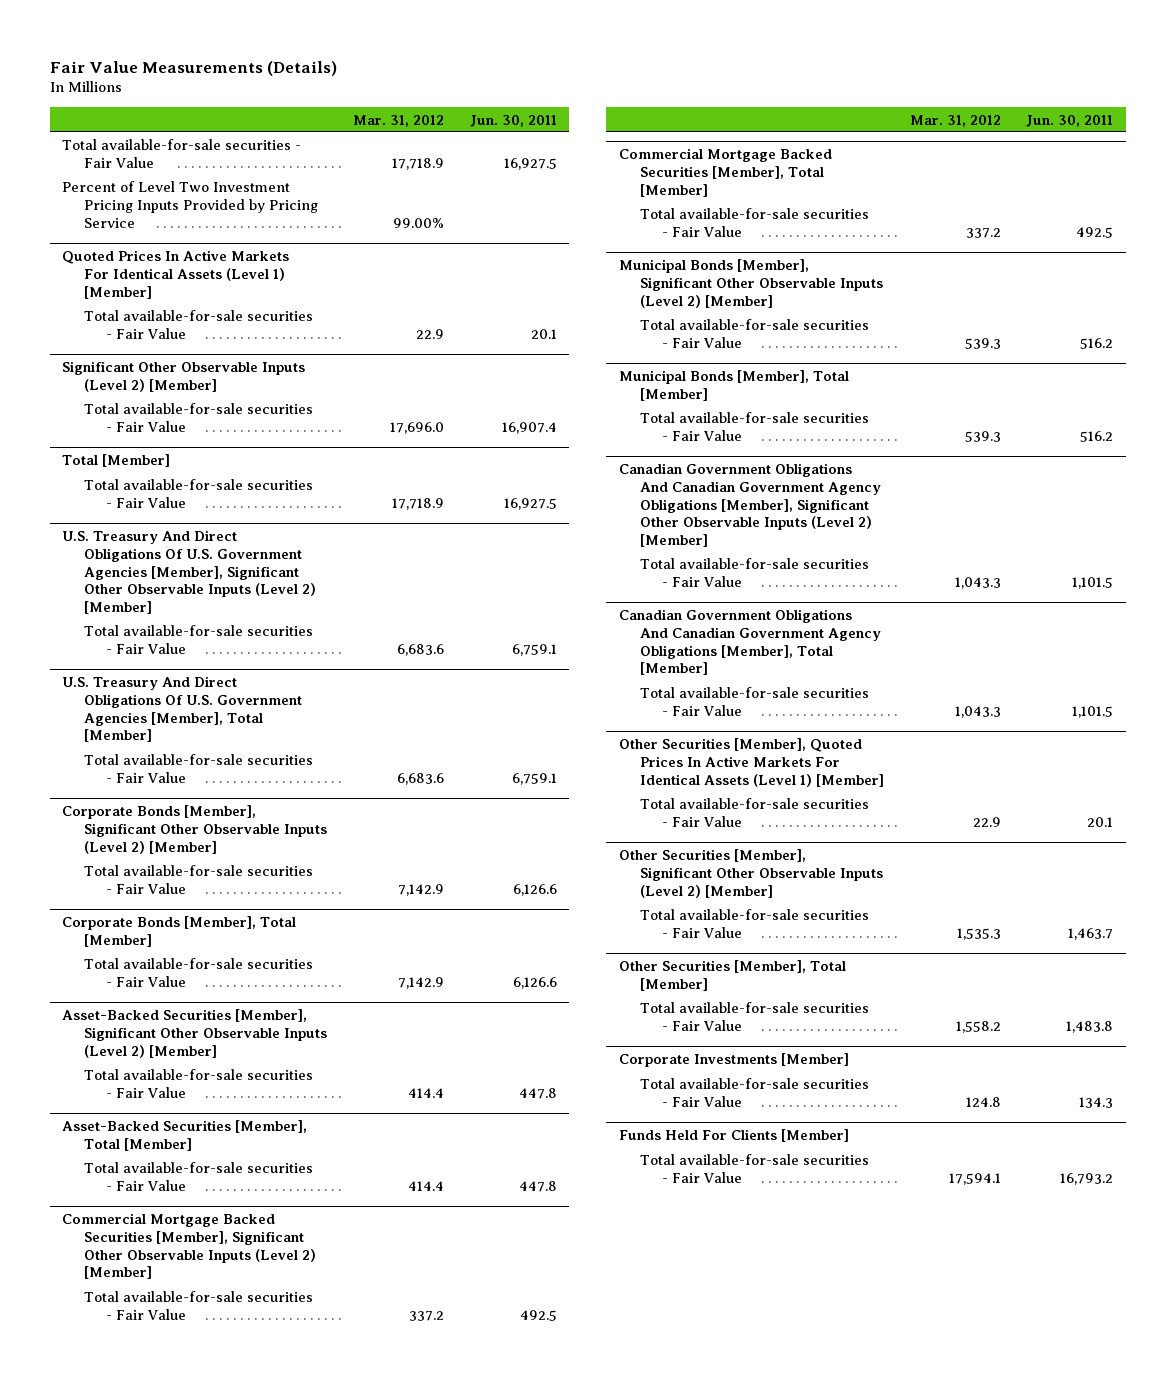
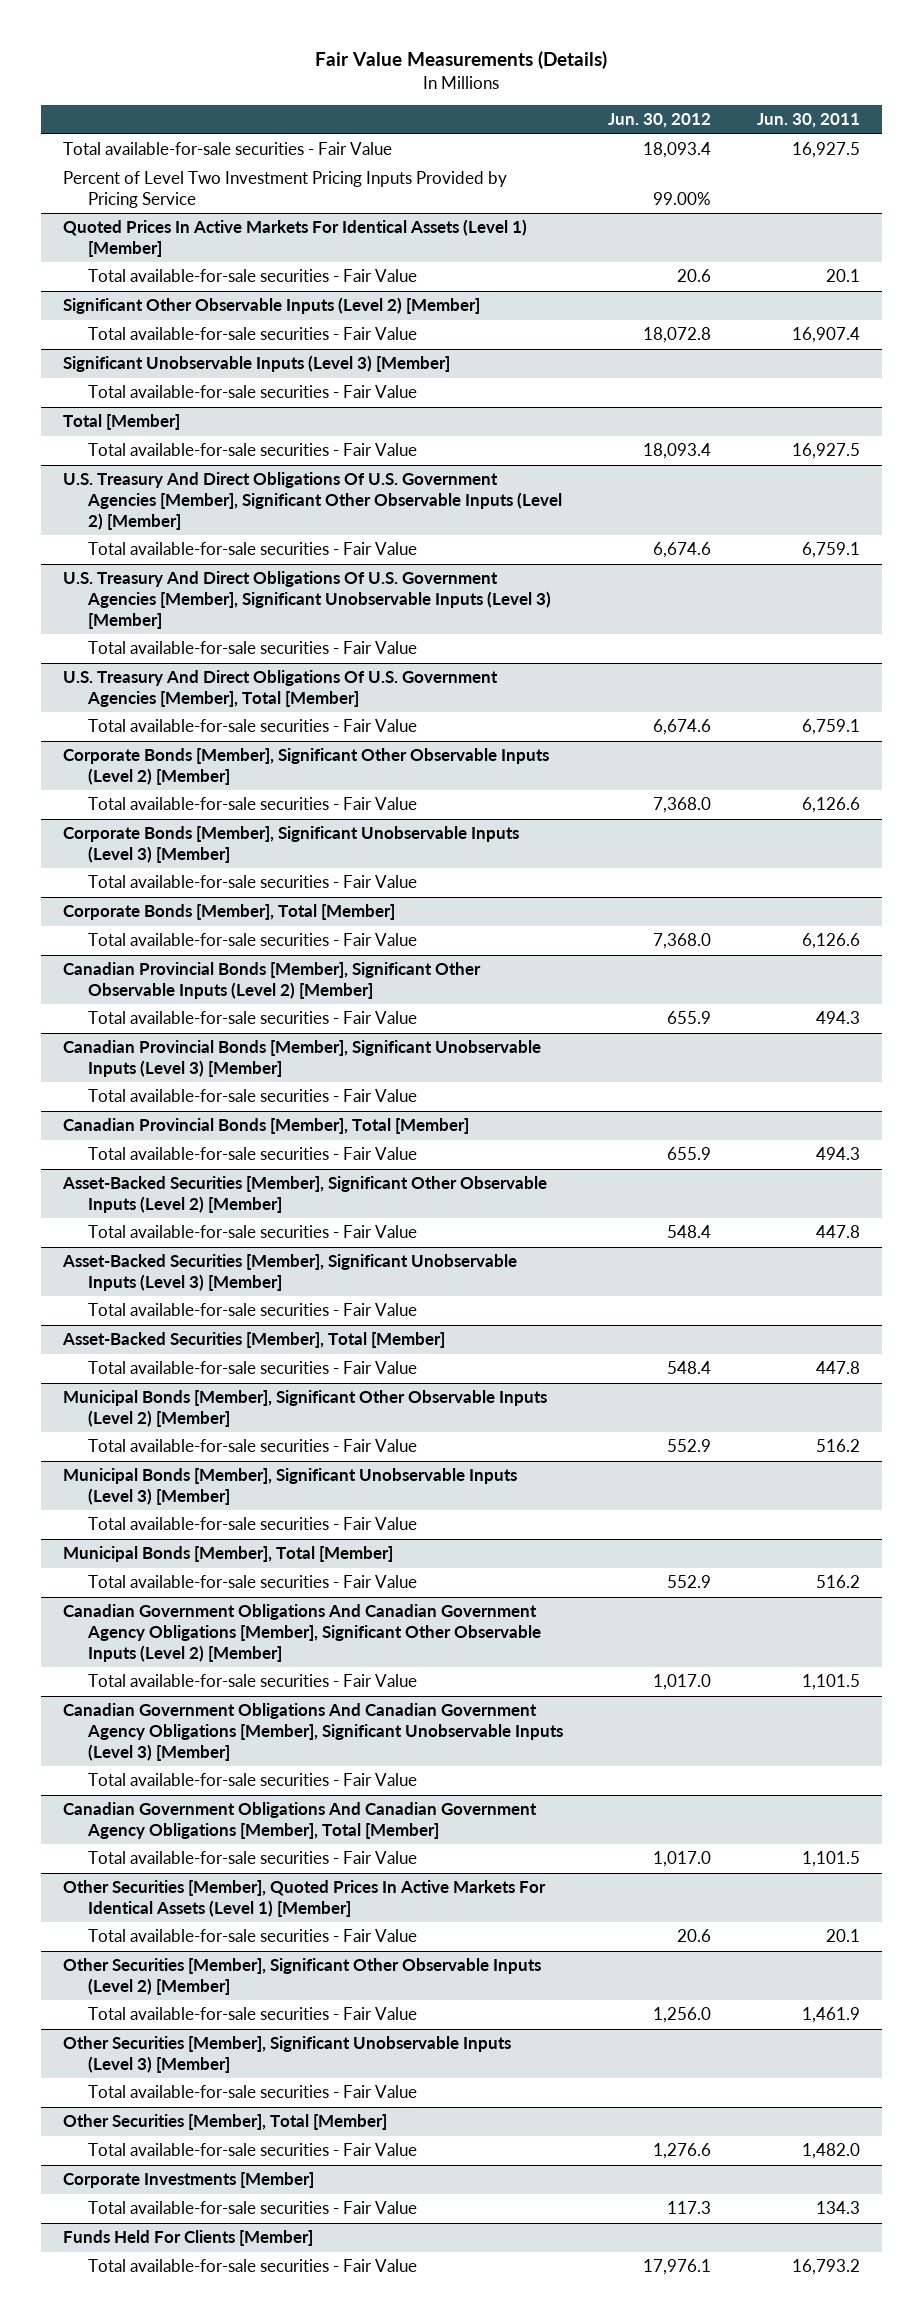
- | Mar. 31, 2012 | Jun. 30, 2011
+ | Jun. 30, 2012 | Jun. 30, 2011
+ Significant Unobservable Inputs (Level 3) [Member]
+ Total available-for-sale securities - Fair Value
+ U.S. Treasury And Direct Obligations Of U.S. Government Agencies [Member], Significant Unobservable Inputs (Level 3) [Member]
+ Total available-for-sale securities - Fair Value
+ Corporate Bonds [Member], Significant Unobservable Inputs (Level 3) [Member]
+ Total available-for-sale securities - Fair Value
+ Canadian Provincial Bonds [Member], Significant Other Observable Inputs (Level 2) [Member]
+ Total available-for-sale securities - Fair Value | 655.9 | 494.3
+ Canadian Provincial Bonds [Member], Significant Unobservable Inputs (Level 3) [Member]
+ Total available-for-sale securities - Fair Value
+ Canadian Provincial Bonds [Member], Total [Member]
+ Total available-for-sale securities - Fair Value | 655.9 | 494.3
+ Asset-Backed Securities [Member], Significant Unobservable Inputs (Level 3) [Member]
+ Total available-for-sale securities - Fair Value
- Commercial Mortgage Backed Securities [Member], Significant Other Observable Inputs (Level 2) [Member]
- Total available-for-sale securities - Fair Value | 337.2 | 492.5
- Commercial Mortgage Backed Securities [Member], Total [Member]
- Total available-for-sale securities - Fair Value | 337.2 | 492.5
+ Municipal Bonds [Member], Significant Unobservable Inputs (Level 3) [Member]
+ Total available-for-sale securities - Fair Value
+ Canadian Government Obligations And Canadian Government Agency Obligations [Member], Significant Unobservable Inputs (Level 3) [Member]
+ Total available-for-sale securities - Fair Value
@ Other Securities [Member], Significant Other Observable Inputs (Level 2) [Member]
- Total available-for-sale securities - Fair Value | 1,535.3 | 1,463.7
+ Total available-for-sale securities - Fair Value | 1,256.0 | 1,461.9
+ Other Securities [Member], Significant Unobservable Inputs (Level 3) [Member]
+ Total available-for-sale securities - Fair Value
@ Other Securities [Member], Total [Member]
- Total available-for-sale securities - Fair Value | 1,558.2 | 1,483.8
+ Total available-for-sale securities - Fair Value | 1,276.6 | 1,482.0

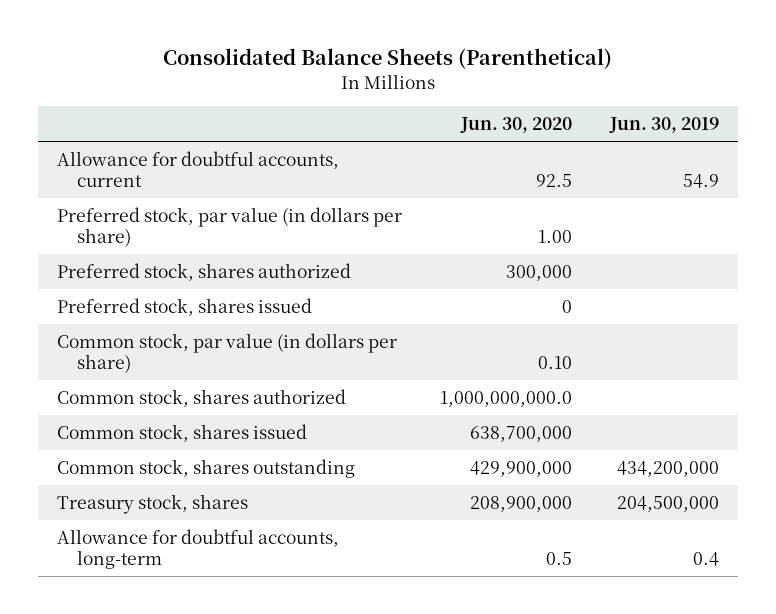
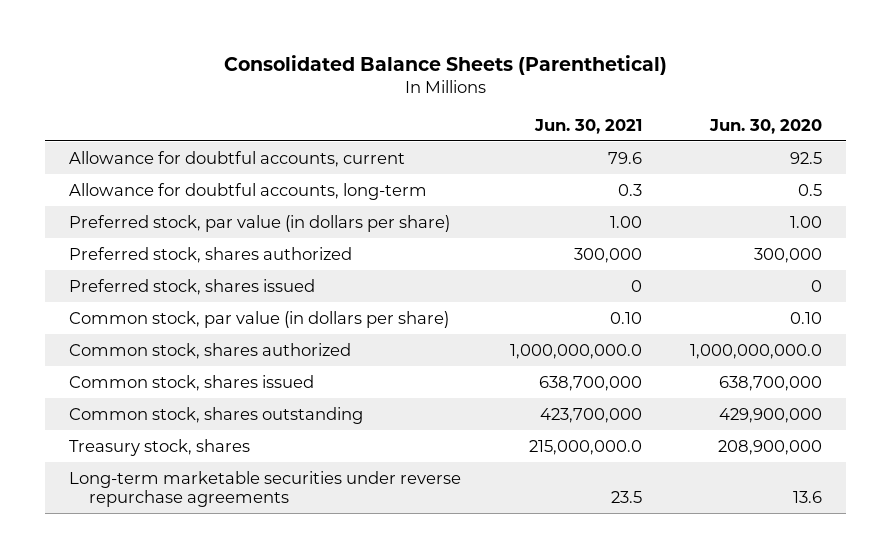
- | Jun. 30, 2020 | Jun. 30, 2019
+ | Jun. 30, 2021 | Jun. 30, 2020
moved up: Allowance for doubtful accounts, long-term | 0.3 | 0.5
+ Long-term marketable securities under reverse repurchase agreements | 23.5 | 13.6

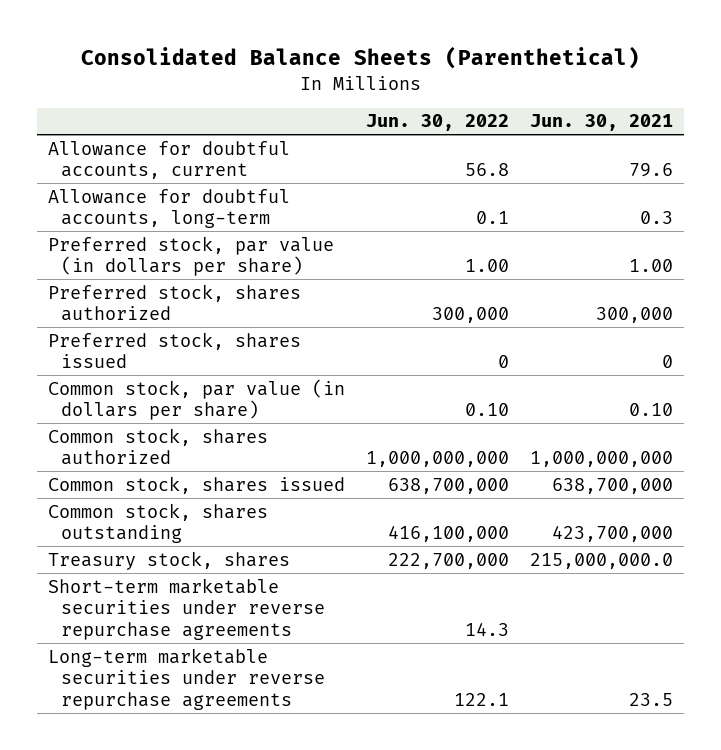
- | Jun. 30, 2021 | Jun. 30, 2020
+ | Jun. 30, 2022 | Jun. 30, 2021
- Common stock, shares authorized | 1,000,000,000.0 | 1,000,000,000.0
+ Common stock, shares authorized | 1,000,000,000 | 1,000,000,000
+ Short-term marketable securities under reverse repurchase agreements | 14.3 |

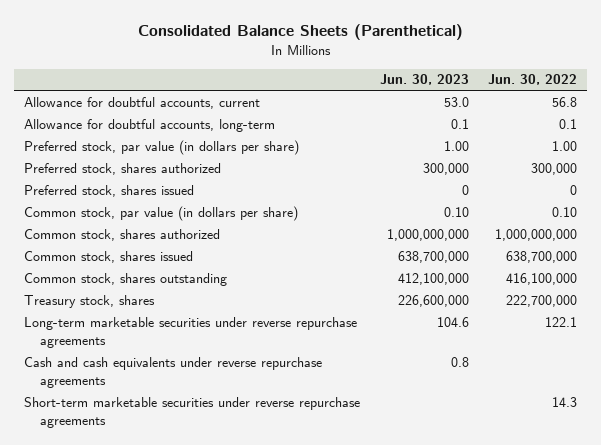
- | Jun. 30, 2022 | Jun. 30, 2021
+ | Jun. 30, 2023 | Jun. 30, 2022
+ Cash and cash equivalents under reverse repurchase agreements | 0.8 |
moved down: Short-term marketable securities under reverse repurchase agreements | | 14.3

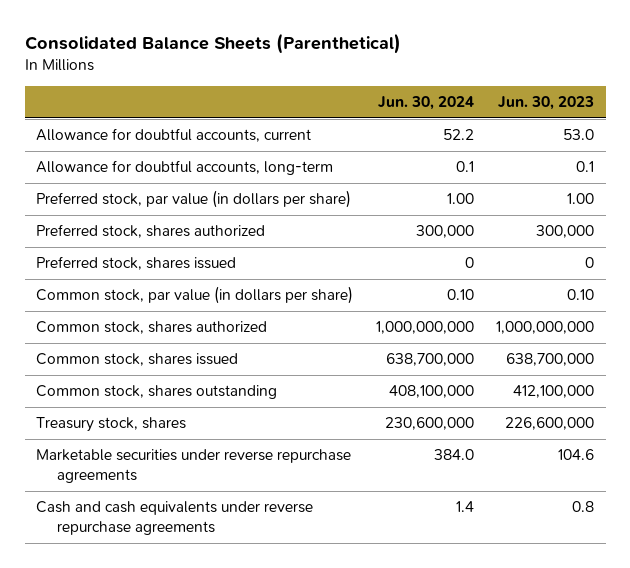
- | Jun. 30, 2023 | Jun. 30, 2022
+ | Jun. 30, 2024 | Jun. 30, 2023
- Long-term marketable securities under reverse repurchase agreements | 104.6 | 122.1
+ Marketable securities under reverse repurchase agreements | 384.0 | 104.6
- Short-term marketable securities under reverse repurchase agreements | | 14.3

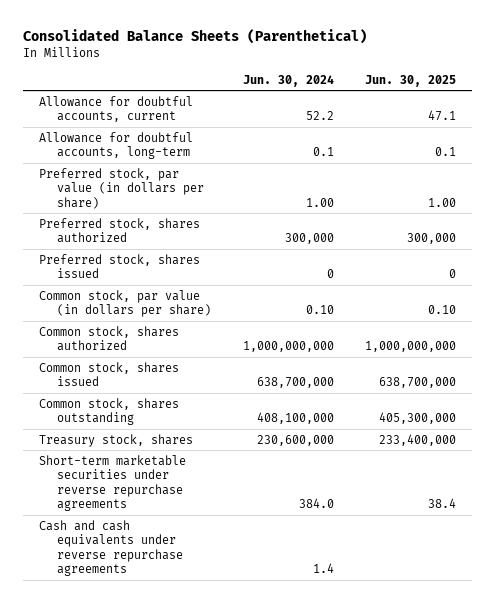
- | Jun. 30, 2024 | Jun. 30, 2023
+ | Jun. 30, 2024 | Jun. 30, 2025
- Marketable securities under reverse repurchase agreements | 384.0 | 104.6
+ Short-term marketable securities under reverse repurchase agreements | 384.0 | 38.4

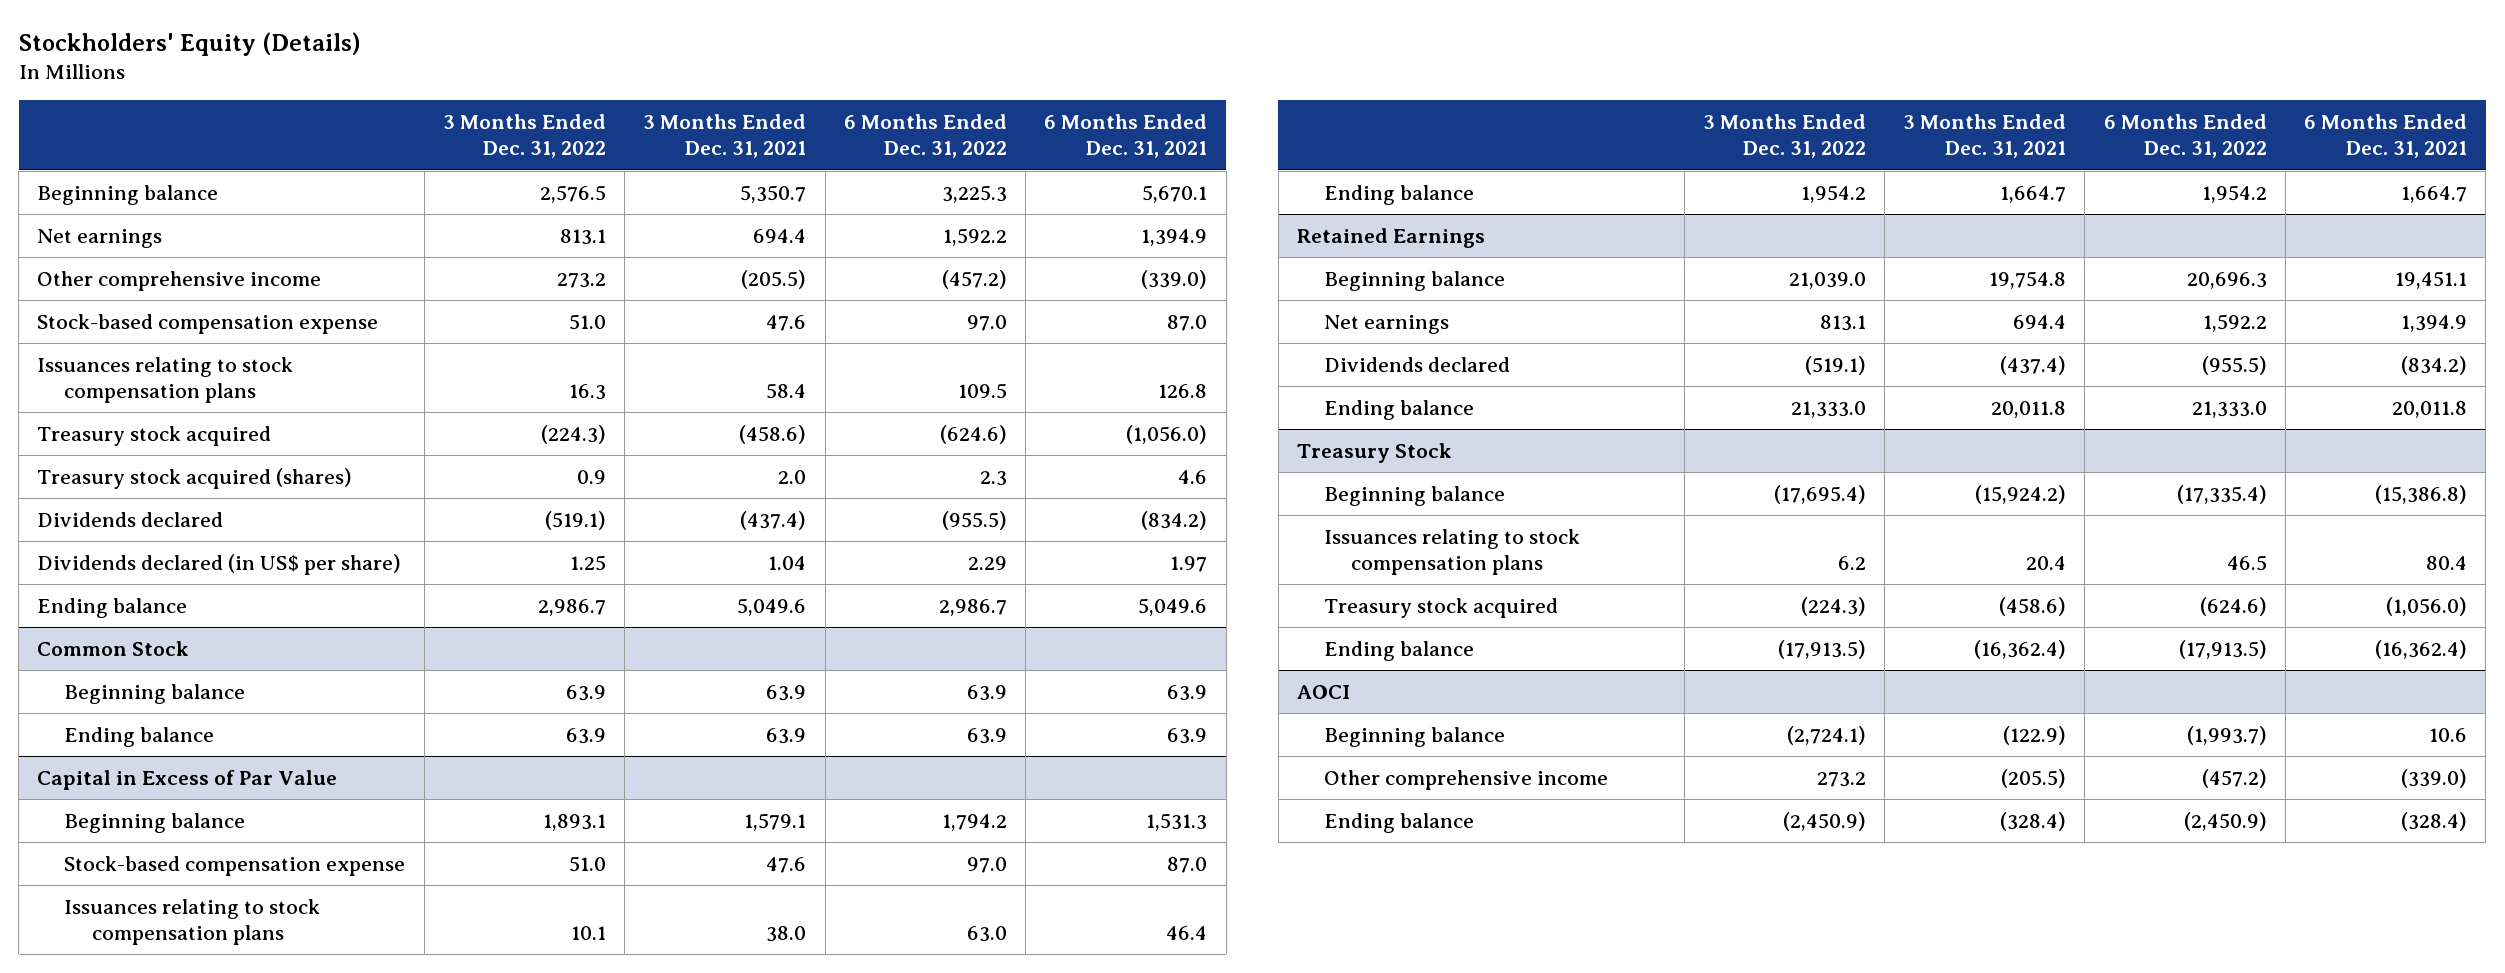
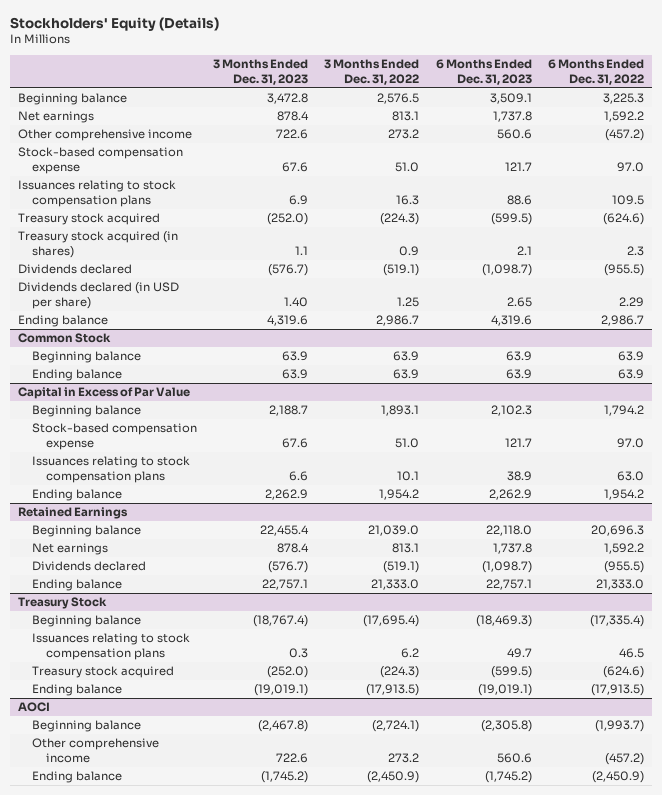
- | 3 Months Ended Dec. 31, 2022 | 3 Months Ended Dec. 31, 2021 | 6 Months Ended Dec. 31, 2022 | 6 Months Ended Dec. 31, 2021
+ | 3 Months Ended Dec. 31, 2023 | 3 Months Ended Dec. 31, 2022 | 6 Months Ended Dec. 31, 2023 | 6 Months Ended Dec. 31, 2022
- Treasury stock acquired (shares) | 0.9 | 2.0 | 2.3 | 4.6
+ Treasury stock acquired (in shares) | 1.1 | 0.9 | 2.1 | 2.3
- Dividends declared (in US$ per share) | 1.25 | 1.04 | 2.29 | 1.97
+ Dividends declared (in USD per share) | 1.40 | 1.25 | 2.65 | 2.29

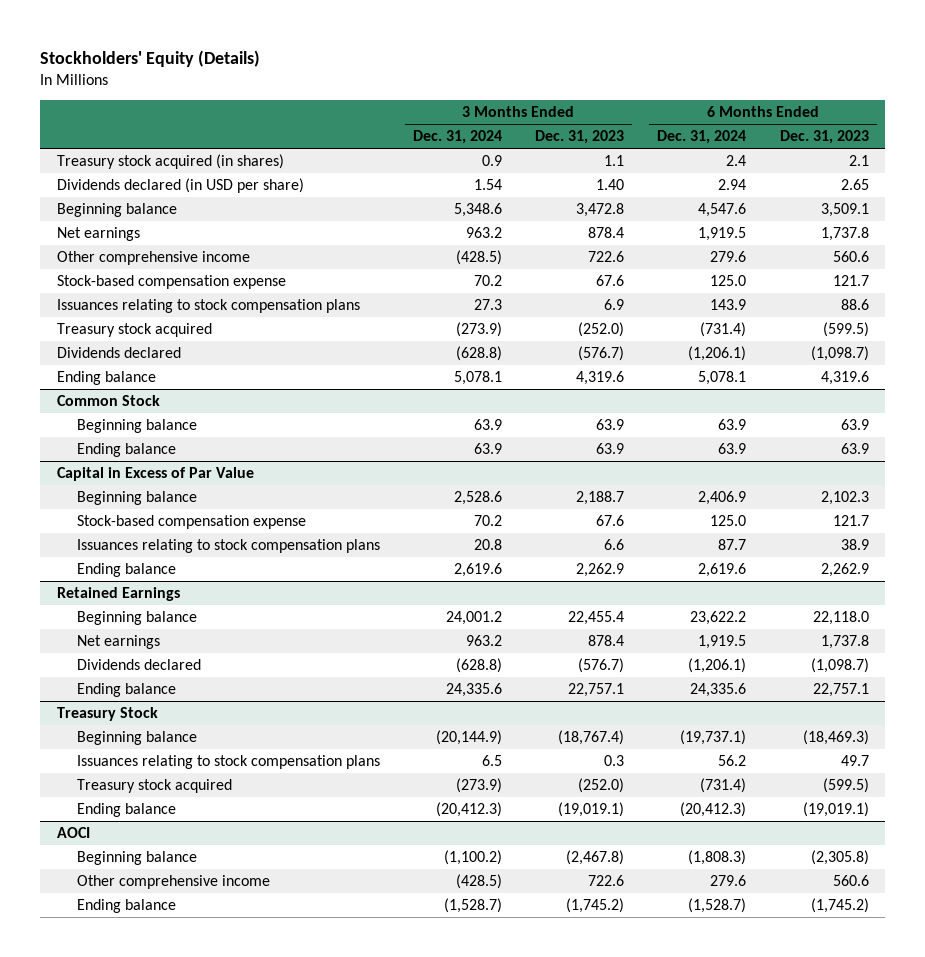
- | 3 Months Ended Dec. 31, 2023 | 3 Months Ended Dec. 31, 2022 | 6 Months Ended Dec. 31, 2023 | 6 Months Ended Dec. 31, 2022
+ | 3 Months Ended Dec. 31, 2024 | 3 Months Ended Dec. 31, 2023 | 6 Months Ended Dec. 31, 2024 | 6 Months Ended Dec. 31, 2023
moved up: Treasury stock acquired (in shares) | 0.9 | 1.1 | 2.4 | 2.1
moved up: Dividends declared (in USD per share) | 1.54 | 1.40 | 2.94 | 2.65

